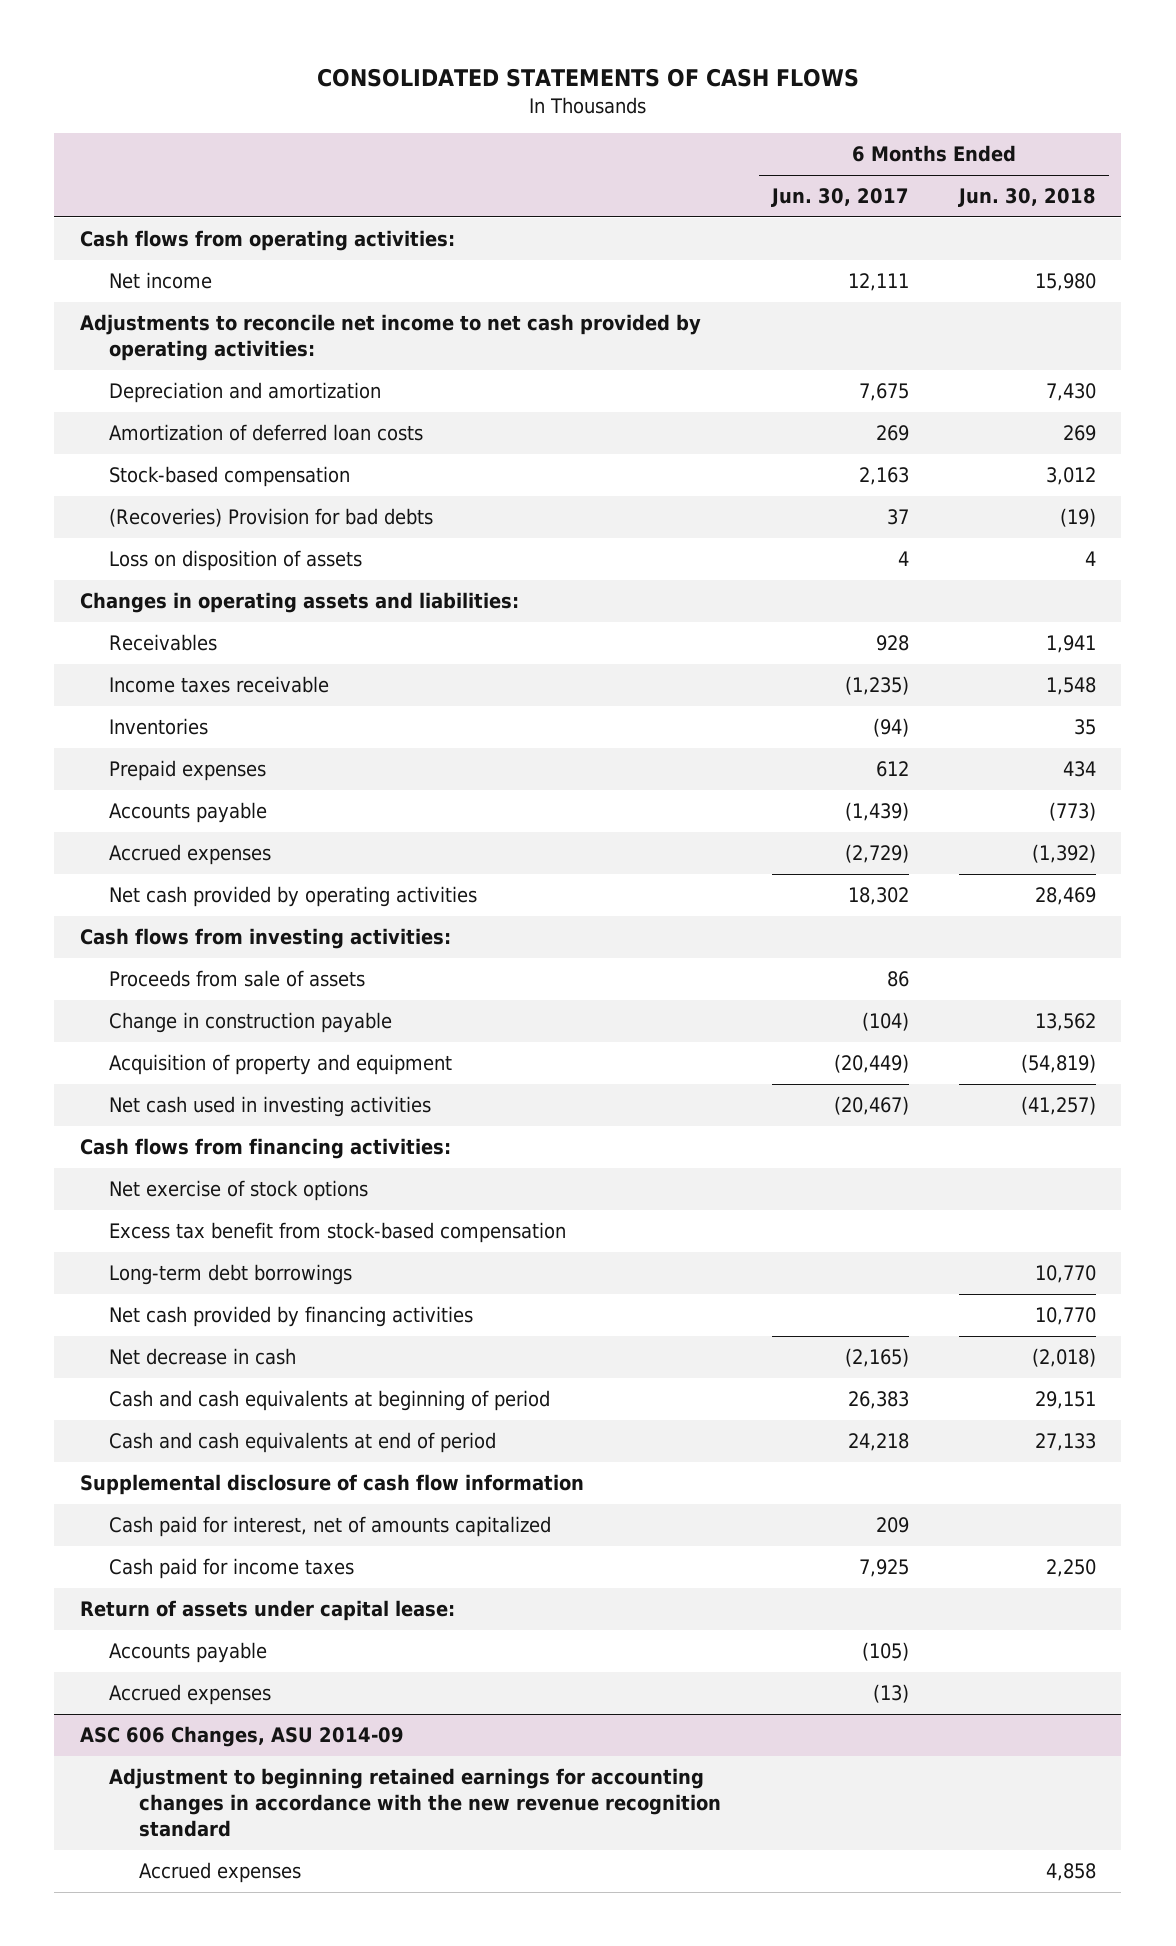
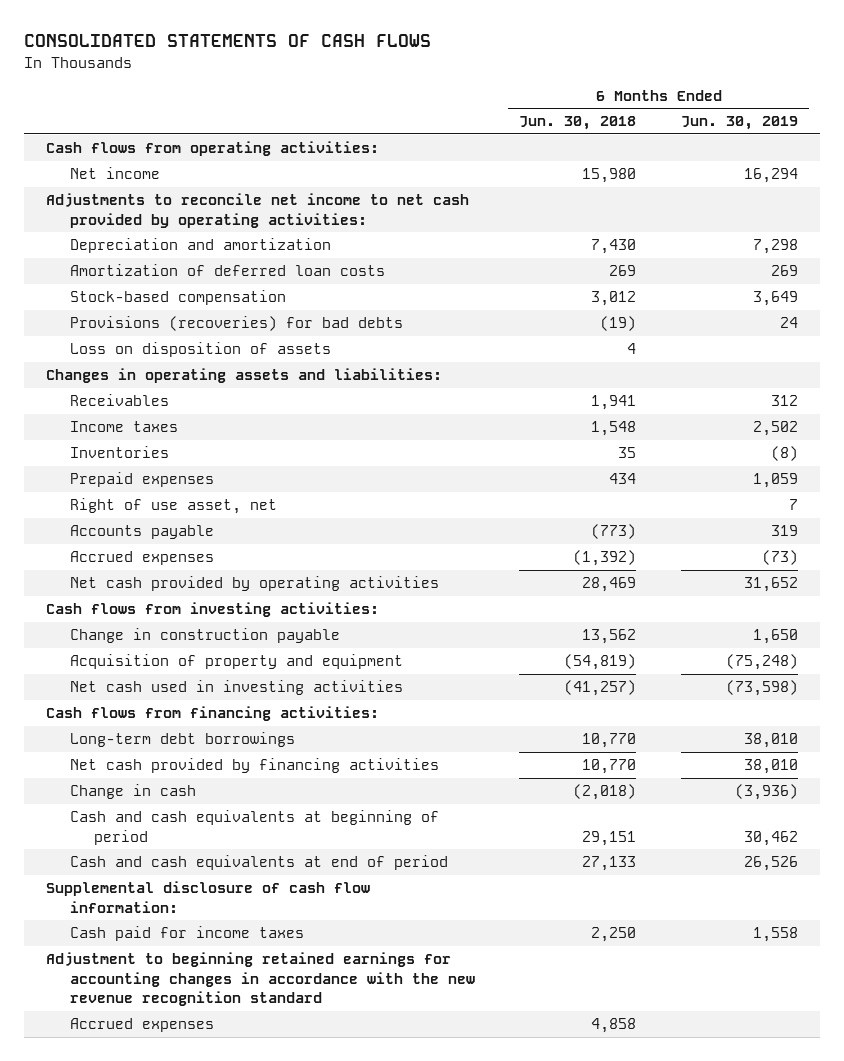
- | 6 Months Ended Jun. 30, 2017 | 6 Months Ended Jun. 30, 2018
+ | 6 Months Ended Jun. 30, 2018 | 6 Months Ended Jun. 30, 2019
- (Recoveries) Provision for bad debts | 37 | (19)
+ Provisions (recoveries) for bad debts | (19) | 24
- Income taxes receivable | (1,235) | 1,548
+ Income taxes | 1,548 | 2,502
+ Right of use asset, net | | 7
- Proceeds from sale of assets | 86 |
- Net exercise of stock options
- Excess tax benefit from stock-based compensation
- Net decrease in cash | (2,165) | (2,018)
+ Change in cash | (2,018) | (3,936)
- Supplemental disclosure of cash flow information
- Cash paid for interest, net of amounts capitalized | 209 |
+ Supplemental disclosure of cash flow information:
- Return of assets under capital lease:
- Accounts payable | (105) |
- Accrued expenses | (13) |
- ASC 606 Changes, ASU 2014-09

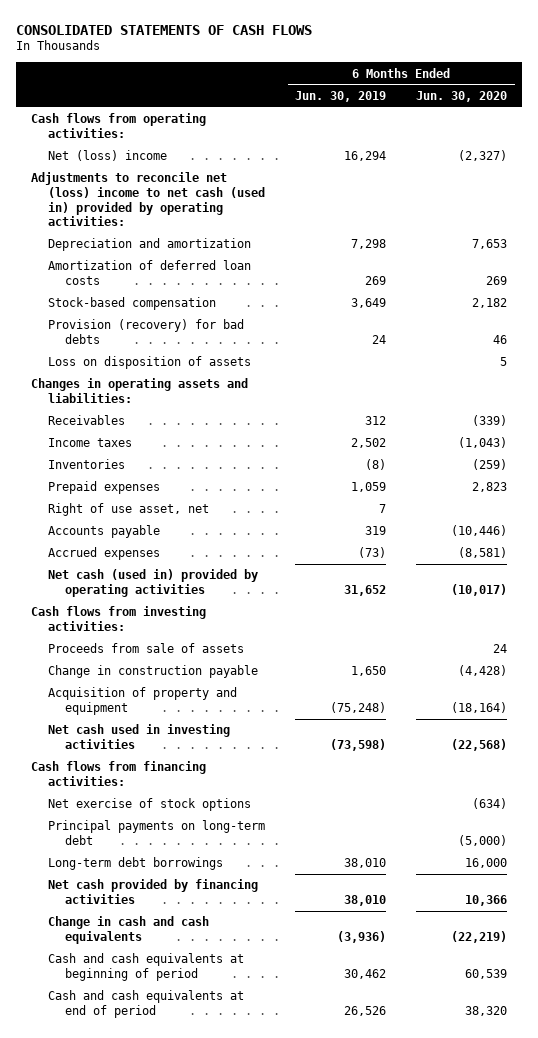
- | 6 Months Ended Jun. 30, 2018 | 6 Months Ended Jun. 30, 2019
+ | 6 Months Ended Jun. 30, 2019 | 6 Months Ended Jun. 30, 2020
- Net income | 15,980 | 16,294
- Adjustments to reconcile net income to net cash provided by operating activities:
+ Net (loss) income | 16,294 | (2,327)
+ Adjustments to reconcile net (loss) income to net cash (used in) provided by operating activities:
- Provisions (recoveries) for bad debts | (19) | 24
+ Provision (recovery) for bad debts | 24 | 46
- Net cash provided by operating activities | 28,469 | 31,652
+ Net cash (used in) provided by operating activities | 31,652 | (10,017)
+ Proceeds from sale of assets | | 24
+ Net exercise of stock options | | (634)
+ Principal payments on long-term debt | | (5,000)
- Change in cash | (2,018) | (3,936)
+ Change in cash and cash equivalents | (3,936) | (22,219)
- Supplemental disclosure of cash flow information:
- Cash paid for income taxes | 2,250 | 1,558
- Adjustment to beginning retained earnings for accounting changes in accordance with the new revenue recognition standard
- Accrued expenses | 4,858 |

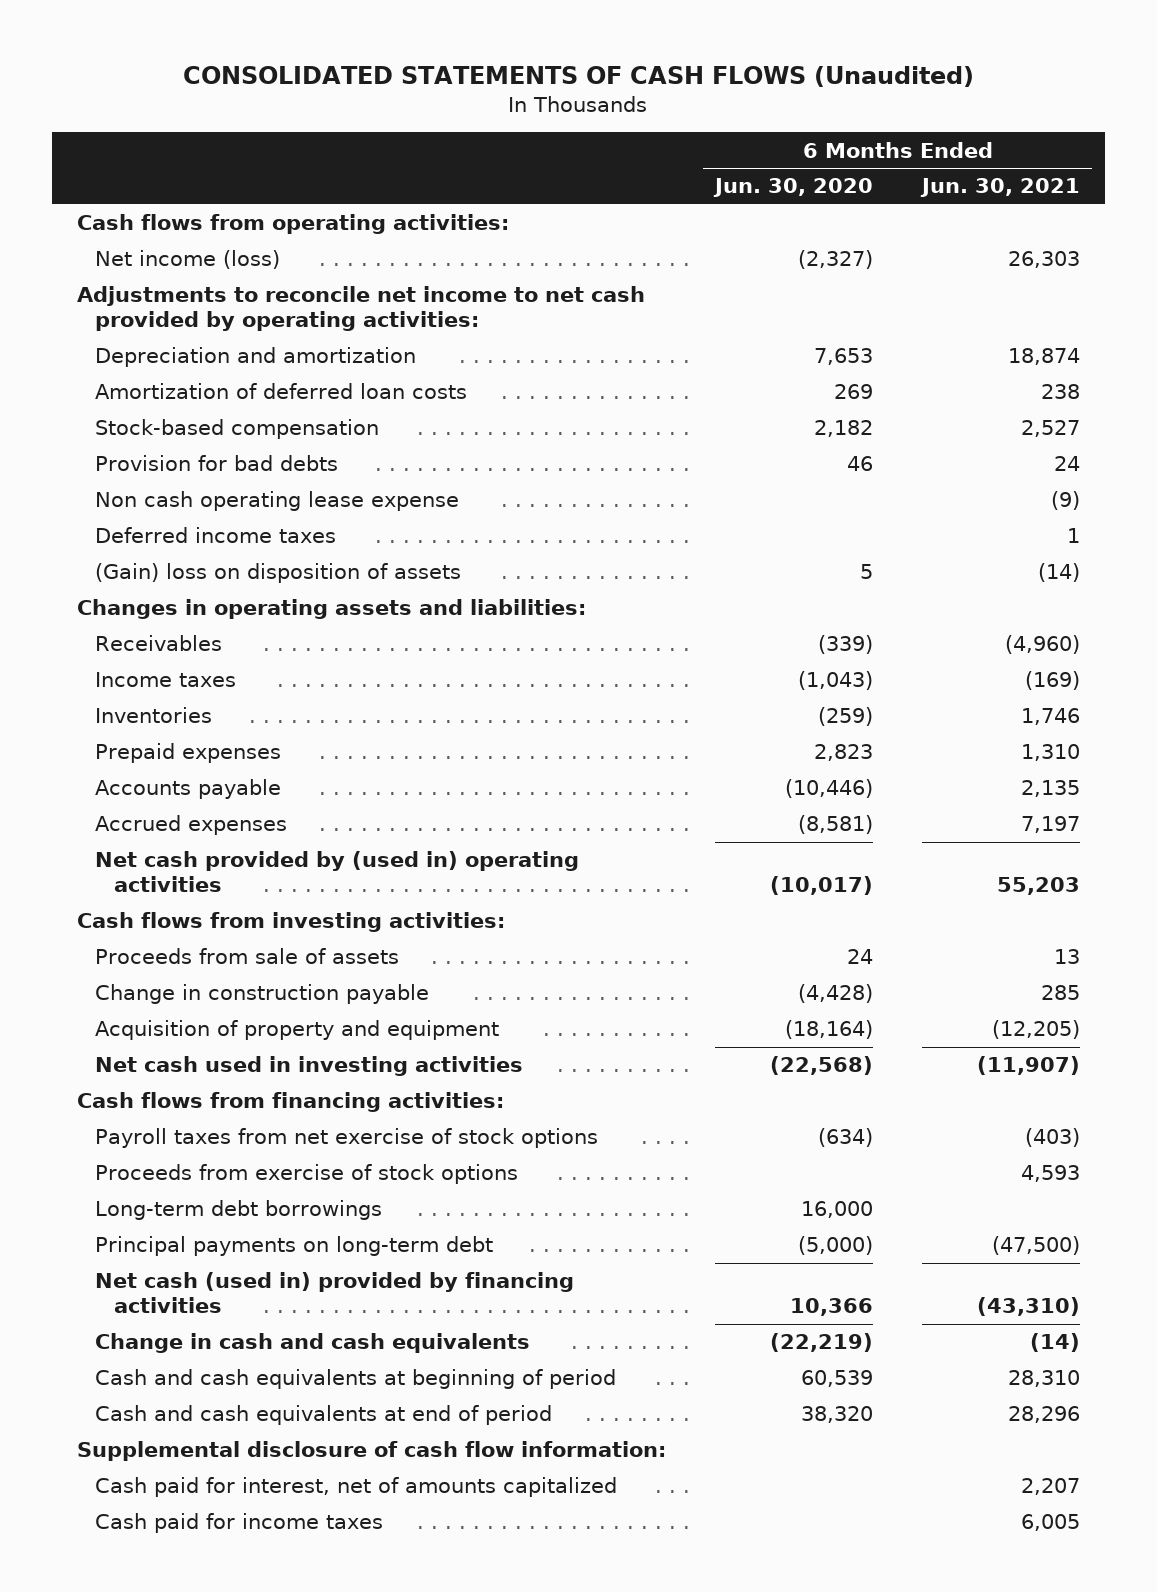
- CONSOLIDATED STATEMENTS OF CASH FLOWS
+ CONSOLIDATED STATEMENTS OF CASH FLOWS (Unaudited)
- | 6 Months Ended Jun. 30, 2019 | 6 Months Ended Jun. 30, 2020
+ | 6 Months Ended Jun. 30, 2020 | 6 Months Ended Jun. 30, 2021
- Net (loss) income | 16,294 | (2,327)
- Adjustments to reconcile net (loss) income to net cash (used in) provided by operating activities:
+ Net income (loss) | (2,327) | 26,303
+ Adjustments to reconcile net income to net cash provided by operating activities:
- Provision (recovery) for bad debts | 24 | 46
- Loss on disposition of assets | | 5
+ Provision for bad debts | 46 | 24
+ Non cash operating lease expense | | (9)
+ Deferred income taxes | | 1
+ (Gain) loss on disposition of assets | 5 | (14)
- Right of use asset, net | 7 |
- Net cash (used in) provided by operating activities | 31,652 | (10,017)
+ Net cash provided by (used in) operating activities | (10,017) | 55,203
- Net exercise of stock options | | (634)
+ Payroll taxes from net exercise of stock options | (634) | (403)
+ Proceeds from exercise of stock options | | 4,593
- Net cash provided by financing activities | 38,010 | 10,366
moved down: Principal payments on long-term debt | (5,000) | (47,500)
+ Net cash (used in) provided by financing activities | 10,366 | (43,310)
+ Supplemental disclosure of cash flow information:
+ Cash paid for interest, net of amounts capitalized | | 2,207
+ Cash paid for income taxes | | 6,005

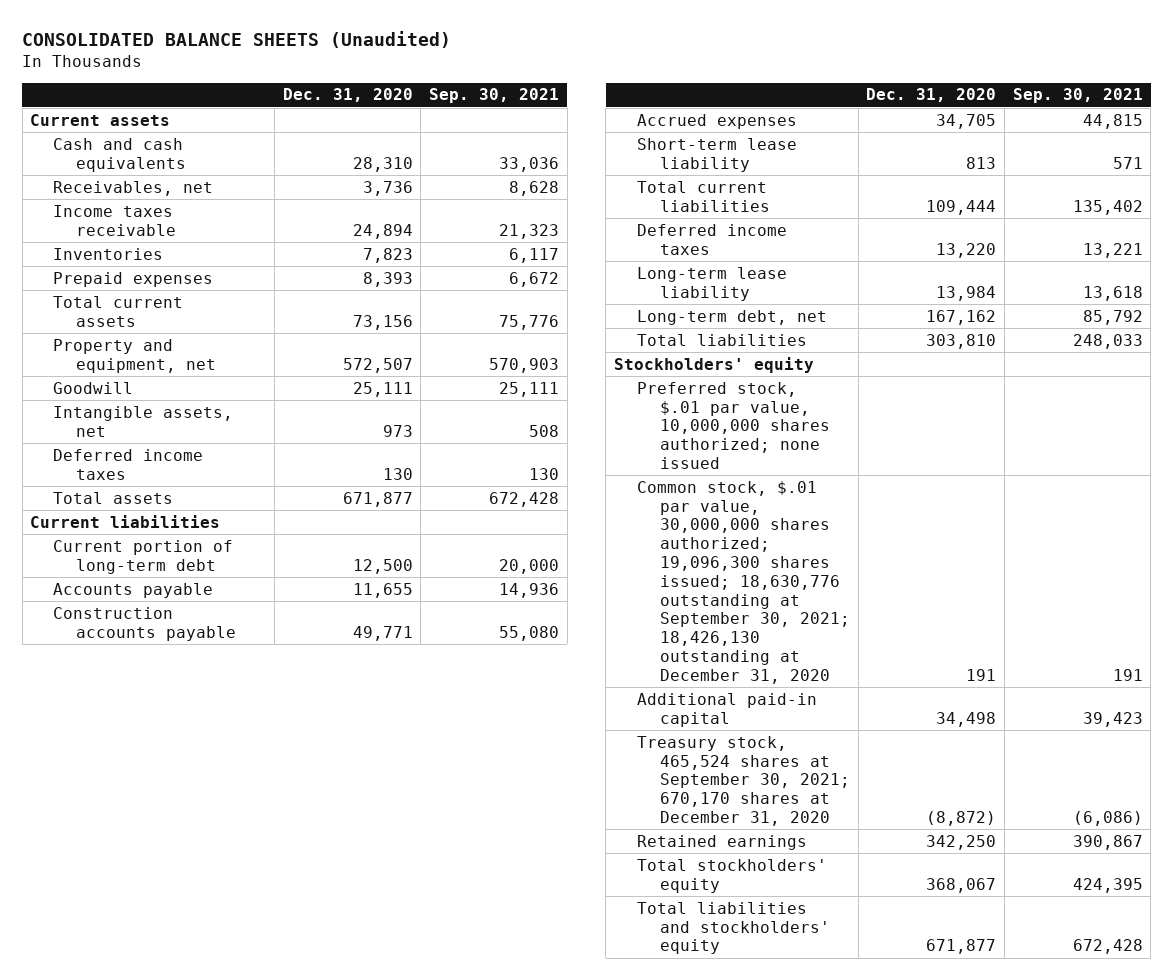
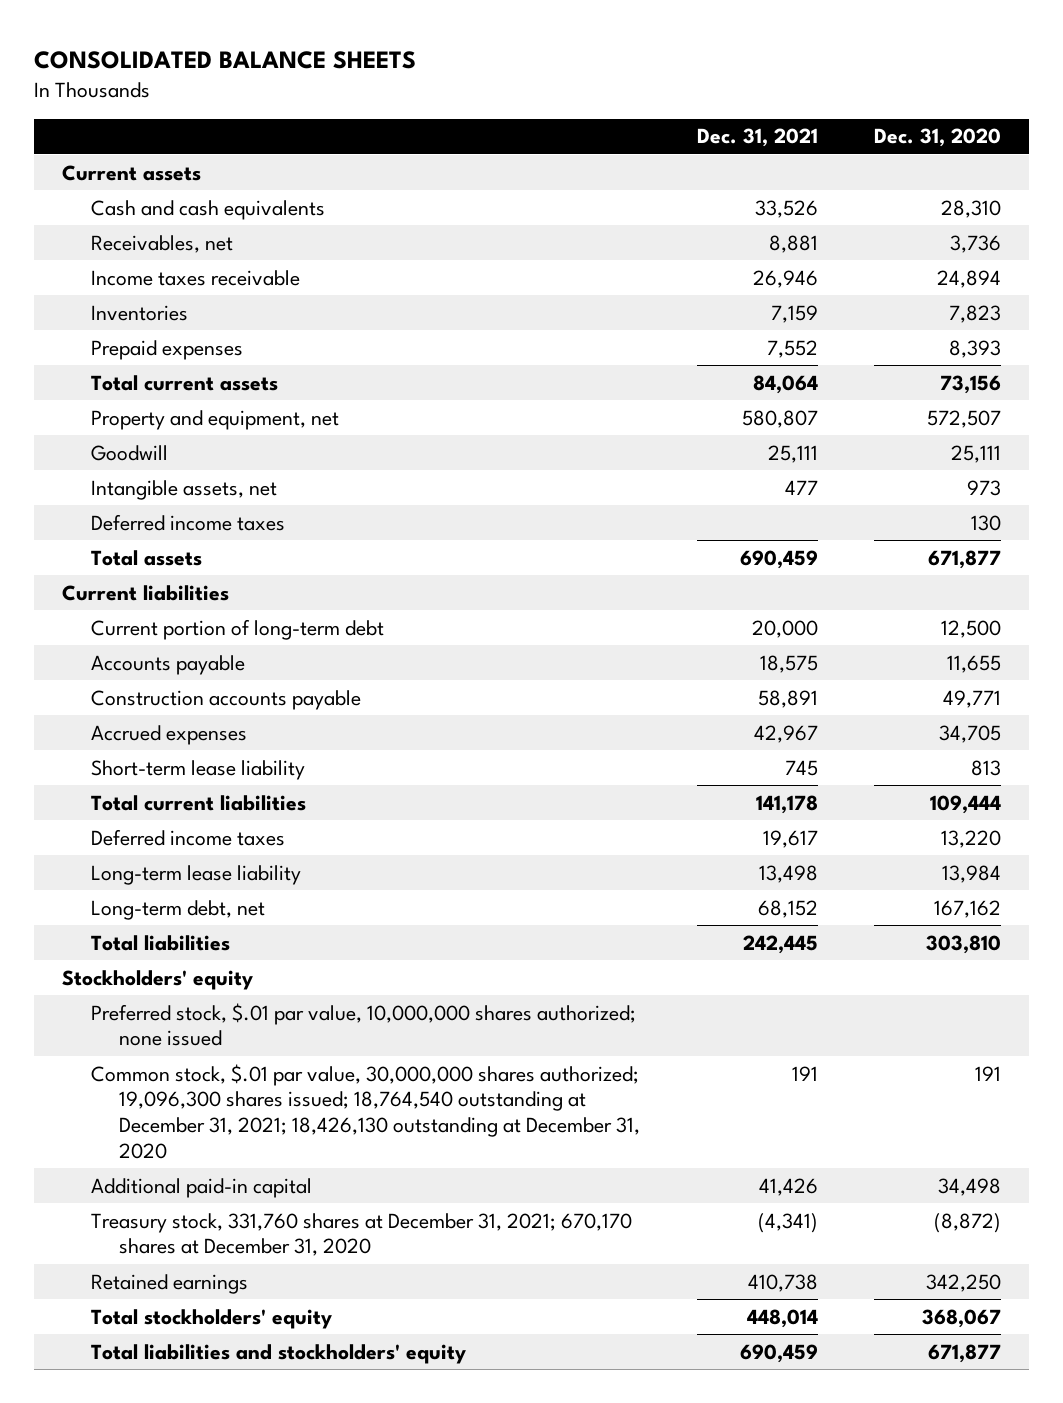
- CONSOLIDATED BALANCE SHEETS (Unaudited)
+ CONSOLIDATED BALANCE SHEETS
- | Dec. 31, 2020 | Sep. 30, 2021
+ | Dec. 31, 2021 | Dec. 31, 2020
- Common stock, $.01 par value, 30,000,000 shares authorized; 19,096,300 shares issued; 18,630,776 outstanding at September 30, 2021; 18,426,130 outstanding at December 31, 2020 | 191 | 191
+ Common stock, $.01 par value, 30,000,000 shares authorized; 19,096,300 shares issued; 18,764,540 outstanding at December 31, 2021; 18,426,130 outstanding at December 31, 2020 | 191 | 191
- Treasury stock, 465,524 shares at September 30, 2021; 670,170 shares at December 31, 2020 | (8,872) | (6,086)
+ Treasury stock, 331,760 shares at December 31, 2021; 670,170 shares at December 31, 2020 | (4,341) | (8,872)

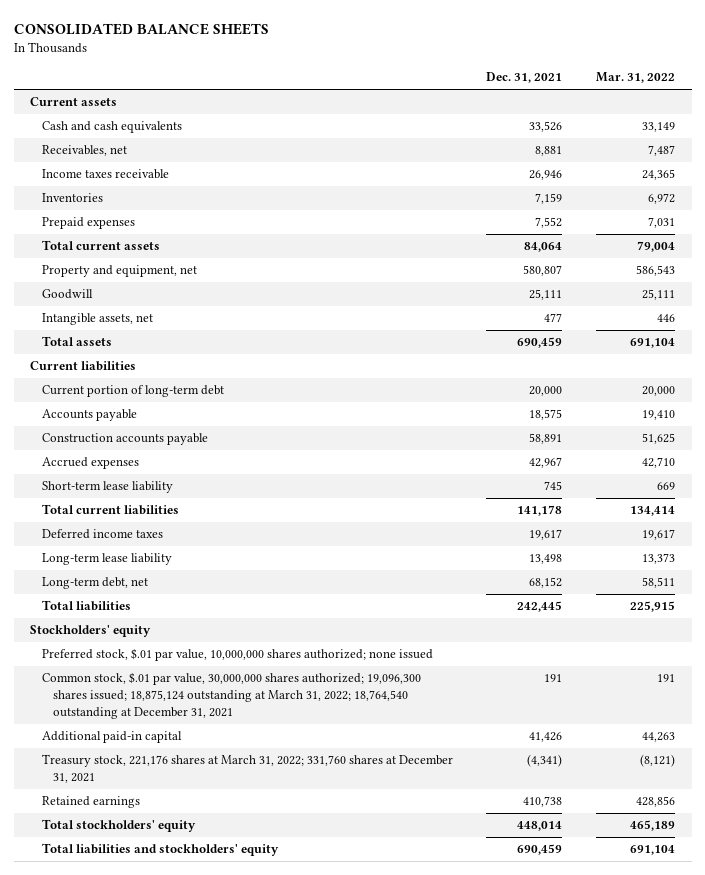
- | Dec. 31, 2021 | Dec. 31, 2020
+ | Dec. 31, 2021 | Mar. 31, 2022
- Deferred income taxes | | 130
- Common stock, $.01 par value, 30,000,000 shares authorized; 19,096,300 shares issued; 18,764,540 outstanding at December 31, 2021; 18,426,130 outstanding at December 31, 2020 | 191 | 191
+ Common stock, $.01 par value, 30,000,000 shares authorized; 19,096,300 shares issued; 18,875,124 outstanding at March 31, 2022; 18,764,540 outstanding at December 31, 2021 | 191 | 191
- Treasury stock, 331,760 shares at December 31, 2021; 670,170 shares at December 31, 2020 | (4,341) | (8,872)
+ Treasury stock, 221,176 shares at March 31, 2022; 331,760 shares at December 31, 2021 | (4,341) | (8,121)

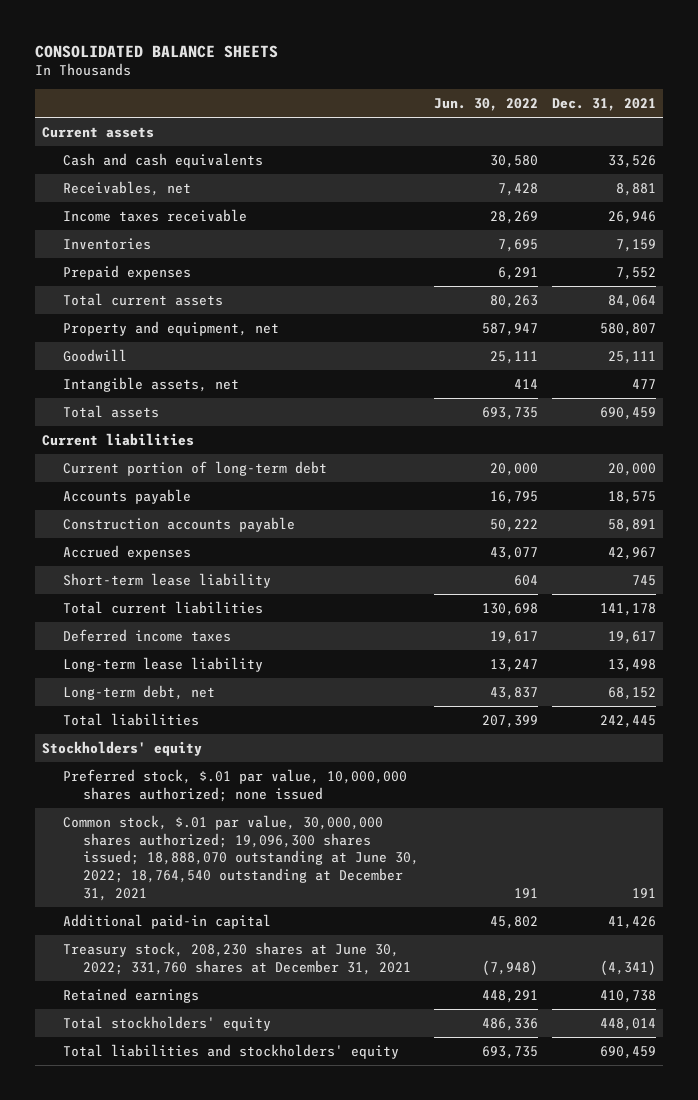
- | Dec. 31, 2021 | Mar. 31, 2022
+ | Jun. 30, 2022 | Dec. 31, 2021
- Common stock, $.01 par value, 30,000,000 shares authorized; 19,096,300 shares issued; 18,875,124 outstanding at March 31, 2022; 18,764,540 outstanding at December 31, 2021 | 191 | 191
+ Common stock, $.01 par value, 30,000,000 shares authorized; 19,096,300 shares issued; 18,888,070 outstanding at June 30, 2022; 18,764,540 outstanding at December 31, 2021 | 191 | 191
- Treasury stock, 221,176 shares at March 31, 2022; 331,760 shares at December 31, 2021 | (4,341) | (8,121)
+ Treasury stock, 208,230 shares at June 30, 2022; 331,760 shares at December 31, 2021 | (7,948) | (4,341)

